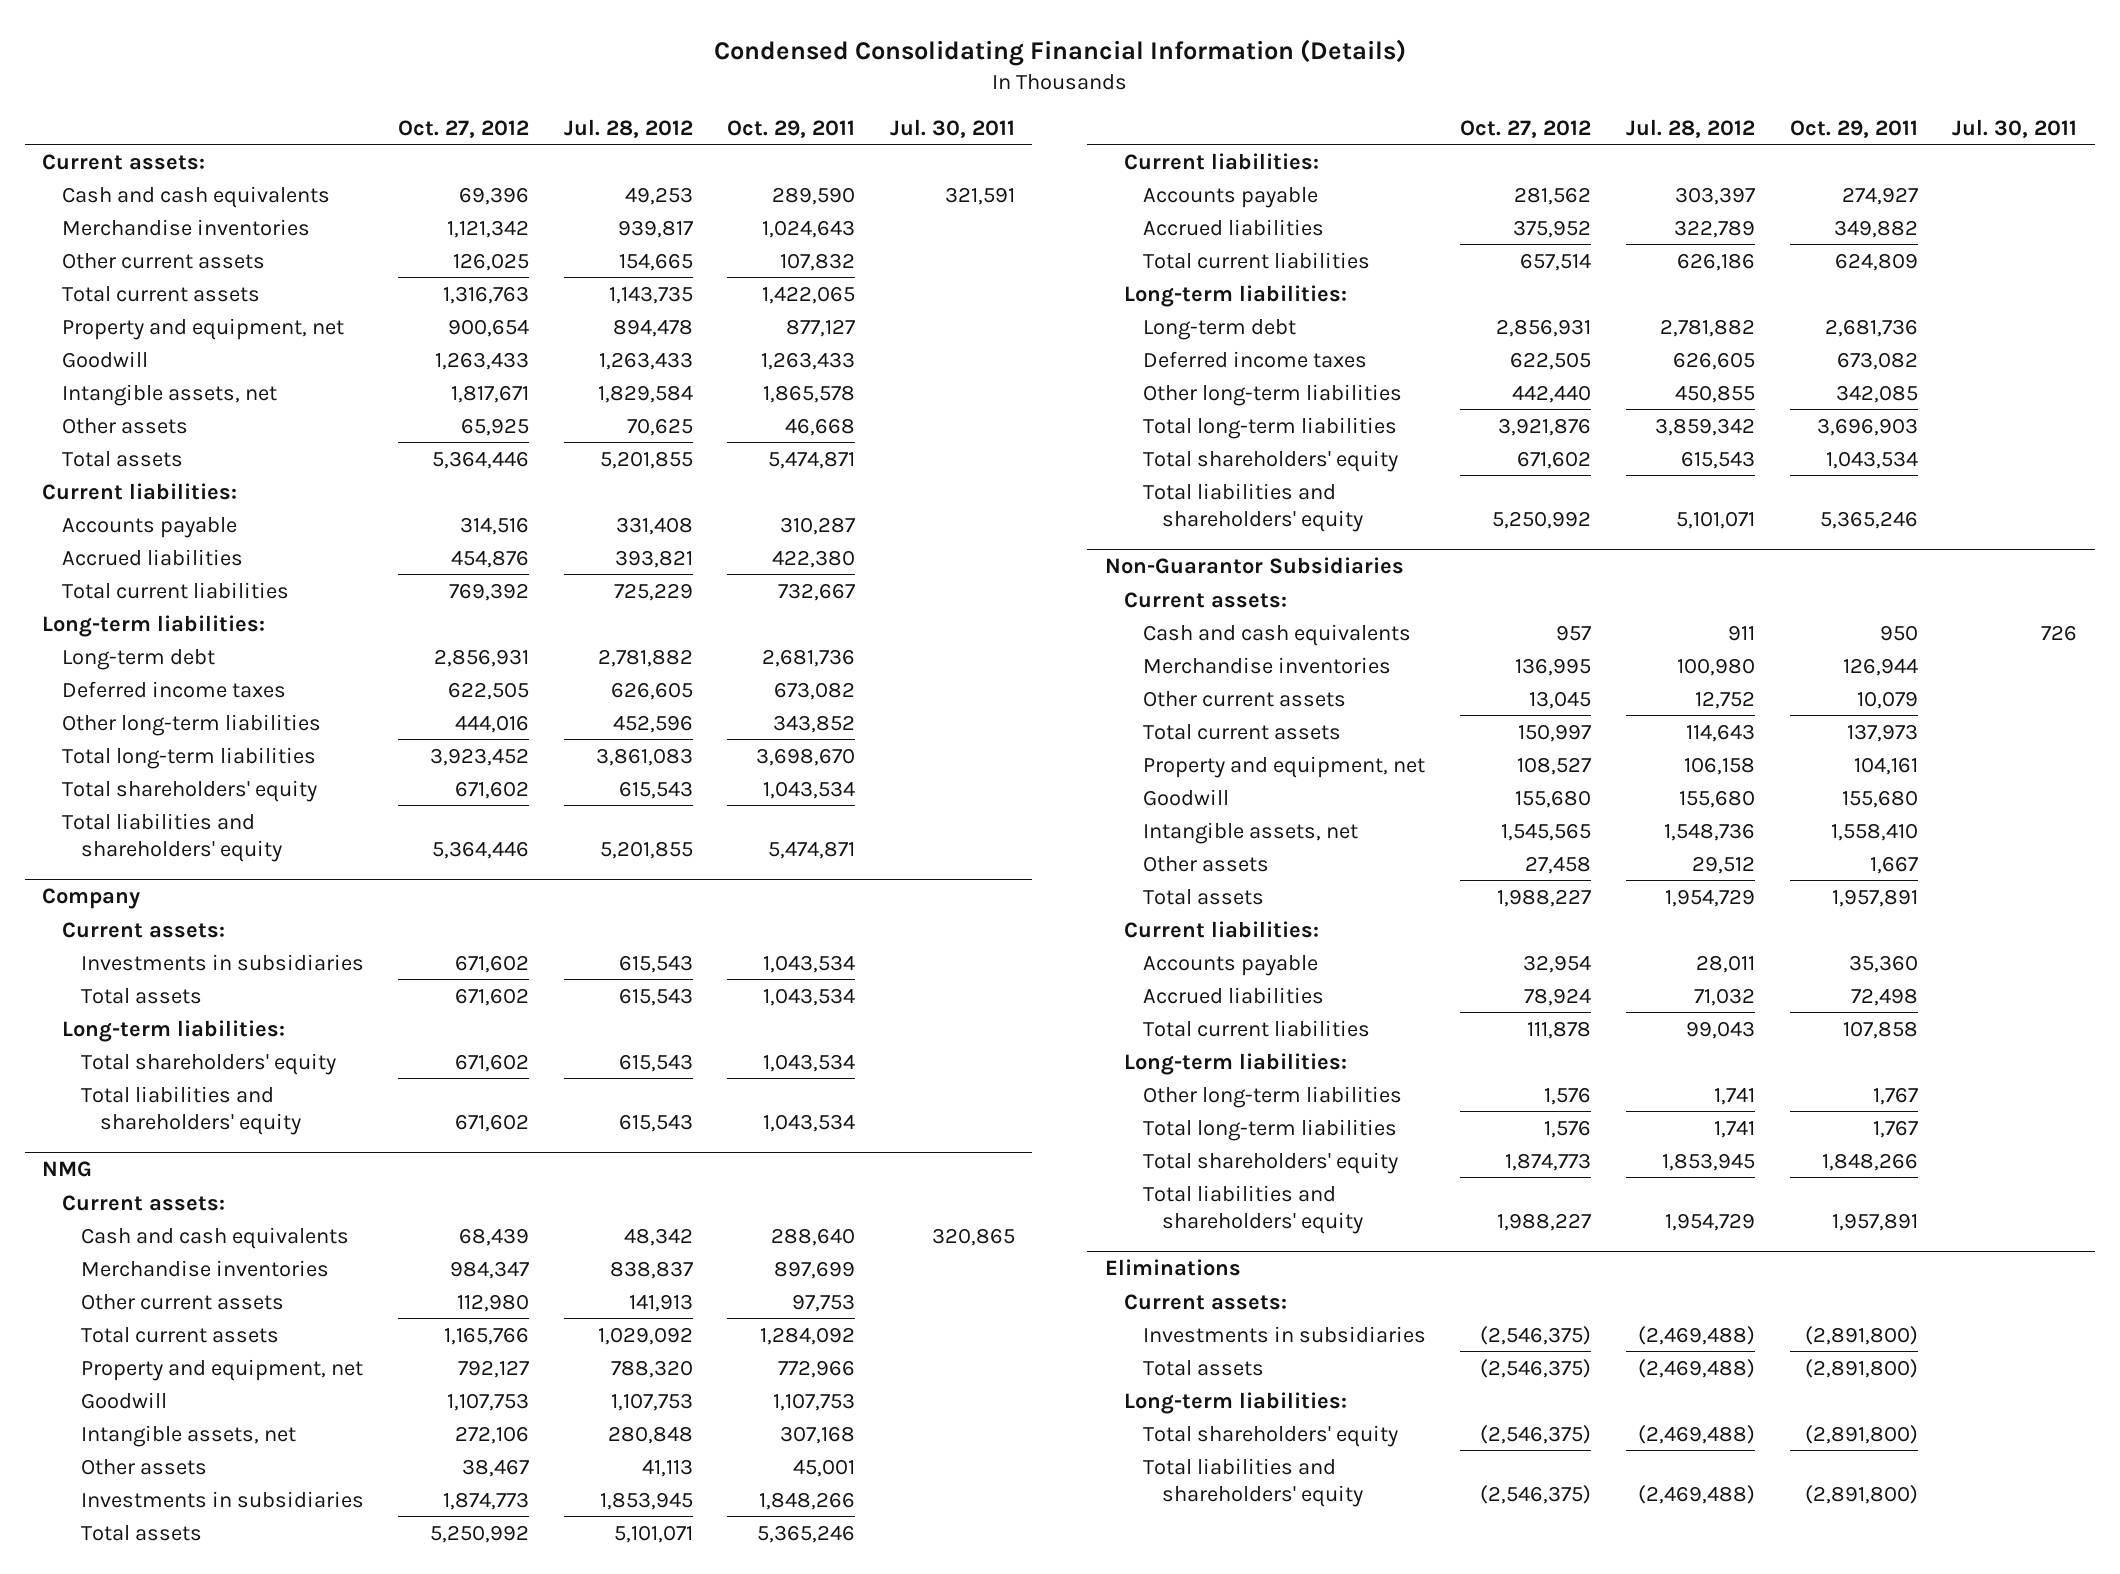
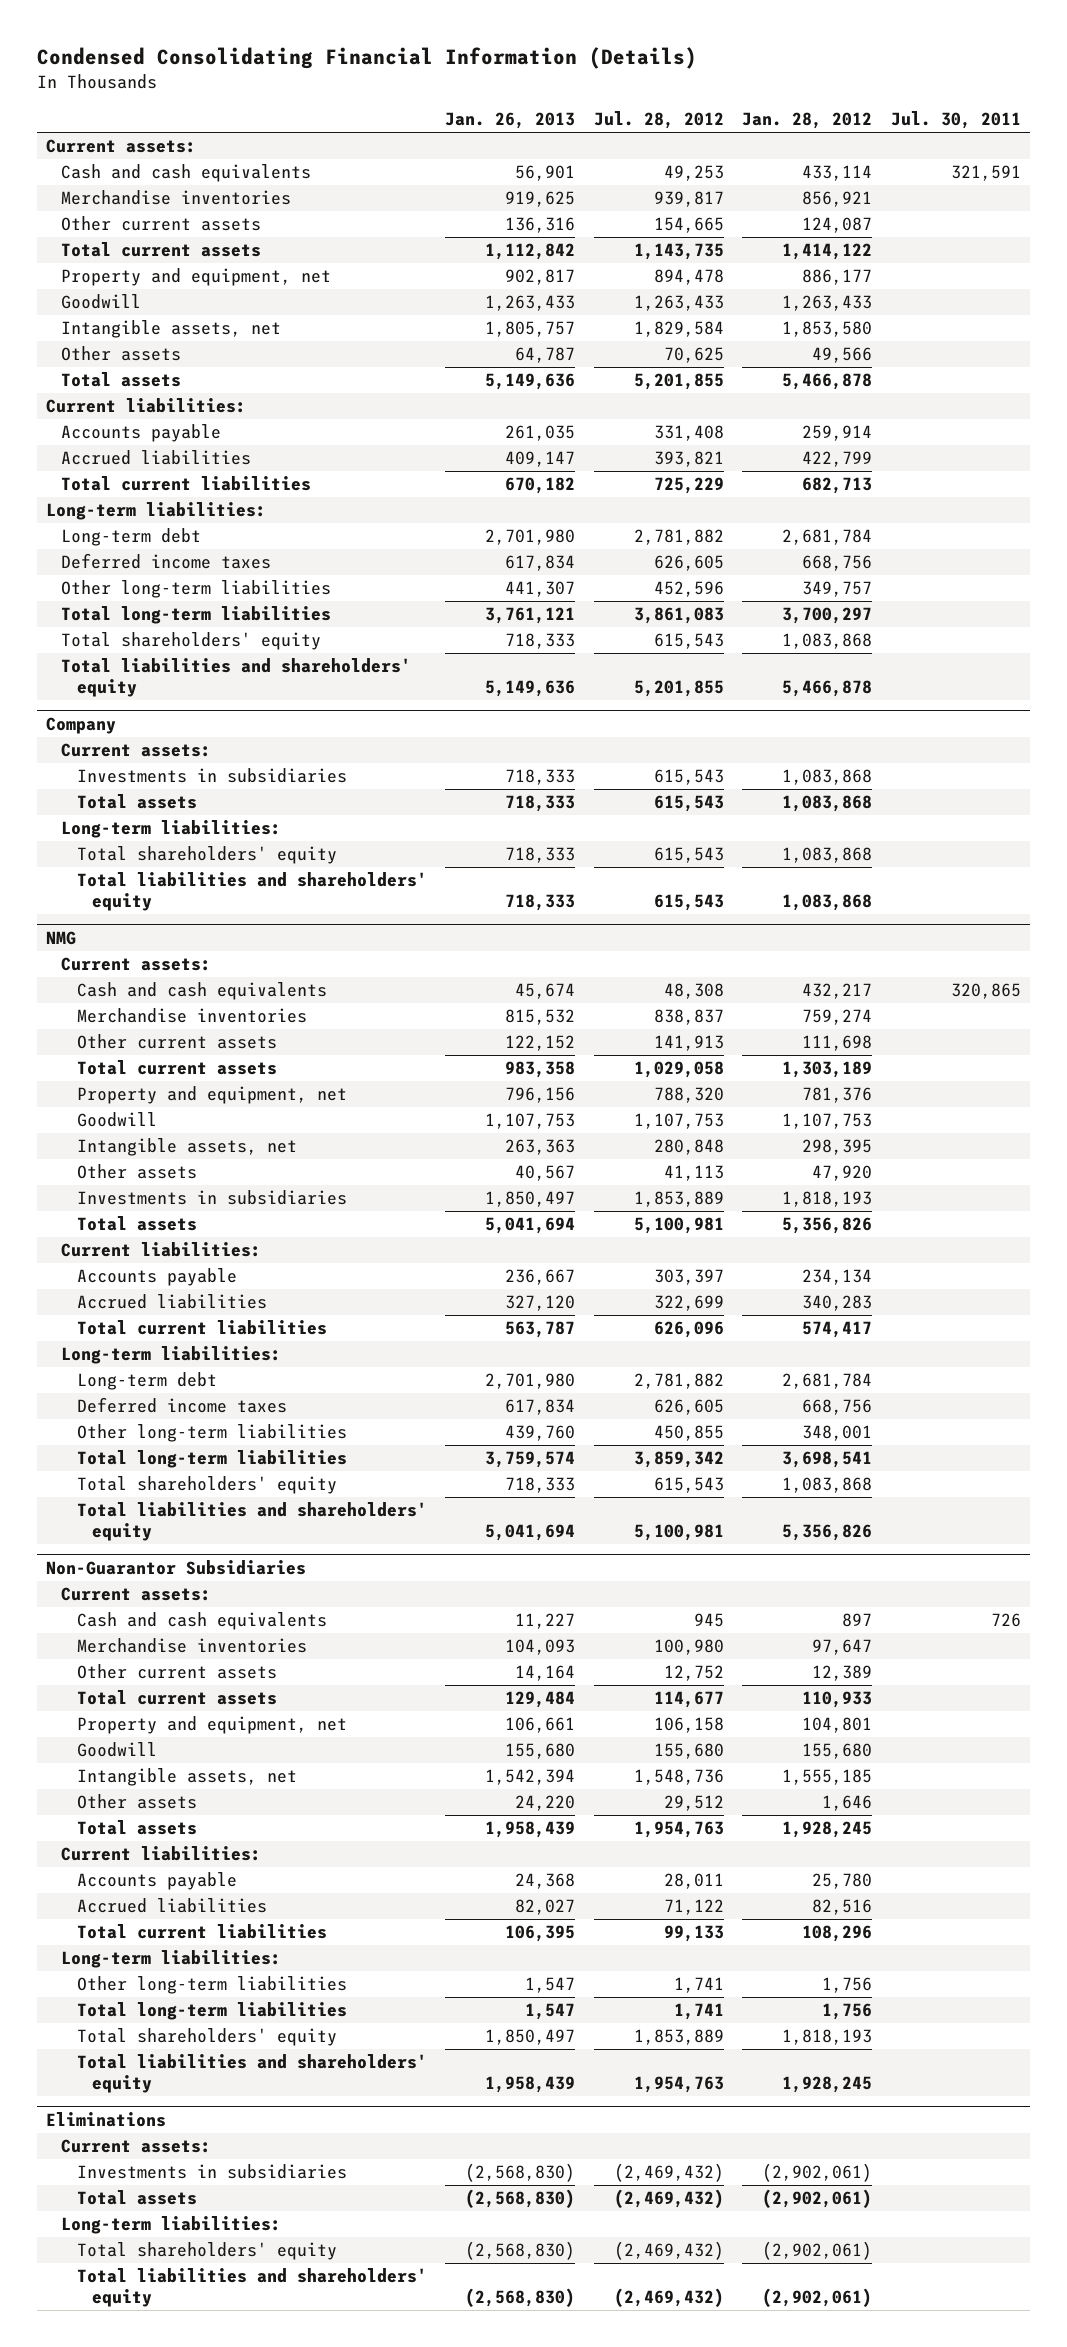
- | Oct. 27, 2012 | Jul. 28, 2012 | Oct. 29, 2011 | Jul. 30, 2011
+ | Jan. 26, 2013 | Jul. 28, 2012 | Jan. 28, 2012 | Jul. 30, 2011
@ NMG
- Cash and cash equivalents | 68,439 | 48,342 | 288,640 | 320,865
+ Cash and cash equivalents | 45,674 | 48,308 | 432,217 | 320,865
- Total current assets | 1,165,766 | 1,029,092 | 1,284,092 |
+ Total current assets | 983,358 | 1,029,058 | 1,303,189 |
- Investments in subsidiaries | 1,874,773 | 1,853,945 | 1,848,266 |
- Total assets | 5,250,992 | 5,101,071 | 5,365,246 |
+ Investments in subsidiaries | 1,850,497 | 1,853,889 | 1,818,193 |
+ Total assets | 5,041,694 | 5,100,981 | 5,356,826 |
- Accrued liabilities | 375,952 | 322,789 | 349,882 |
- Total current liabilities | 657,514 | 626,186 | 624,809 |
+ Accrued liabilities | 327,120 | 322,699 | 340,283 |
+ Total current liabilities | 563,787 | 626,096 | 574,417 |
- Total liabilities and shareholders' equity | 5,250,992 | 5,101,071 | 5,365,246 |
+ Total liabilities and shareholders' equity | 5,041,694 | 5,100,981 | 5,356,826 |
@ Non-Guarantor Subsidiaries
- Cash and cash equivalents | 957 | 911 | 950 | 726
+ Cash and cash equivalents | 11,227 | 945 | 897 | 726
- Total current assets | 150,997 | 114,643 | 137,973 |
+ Total current assets | 129,484 | 114,677 | 110,933 |
- Total assets | 1,988,227 | 1,954,729 | 1,957,891 |
+ Total assets | 1,958,439 | 1,954,763 | 1,928,245 |
- Accrued liabilities | 78,924 | 71,032 | 72,498 |
- Total current liabilities | 111,878 | 99,043 | 107,858 |
+ Accrued liabilities | 82,027 | 71,122 | 82,516 |
+ Total current liabilities | 106,395 | 99,133 | 108,296 |
- Total shareholders' equity | 1,874,773 | 1,853,945 | 1,848,266 |
- Total liabilities and shareholders' equity | 1,988,227 | 1,954,729 | 1,957,891 |
+ Total shareholders' equity | 1,850,497 | 1,853,889 | 1,818,193 |
+ Total liabilities and shareholders' equity | 1,958,439 | 1,954,763 | 1,928,245 |
@ Eliminations
- Investments in subsidiaries | (2,546,375) | (2,469,488) | (2,891,800) |
- Total assets | (2,546,375) | (2,469,488) | (2,891,800) |
+ Investments in subsidiaries | (2,568,830) | (2,469,432) | (2,902,061) |
+ Total assets | (2,568,830) | (2,469,432) | (2,902,061) |
- Total shareholders' equity | (2,546,375) | (2,469,488) | (2,891,800) |
- Total liabilities and shareholders' equity | (2,546,375) | (2,469,488) | (2,891,800) |
+ Total shareholders' equity | (2,568,830) | (2,469,432) | (2,902,061) |
+ Total liabilities and shareholders' equity | (2,568,830) | (2,469,432) | (2,902,061) |

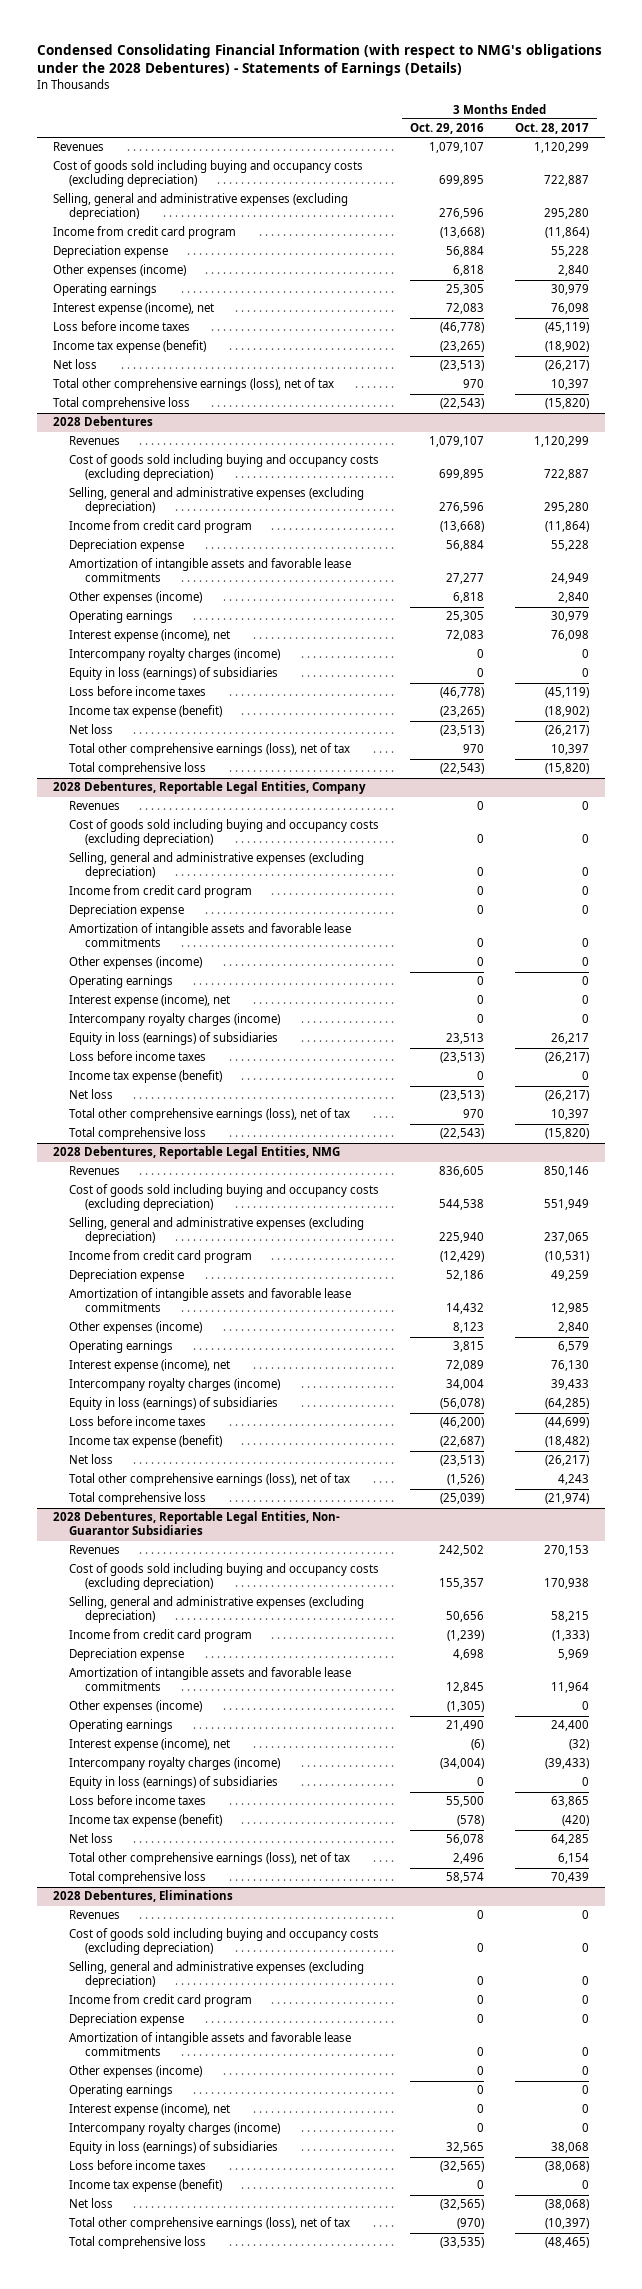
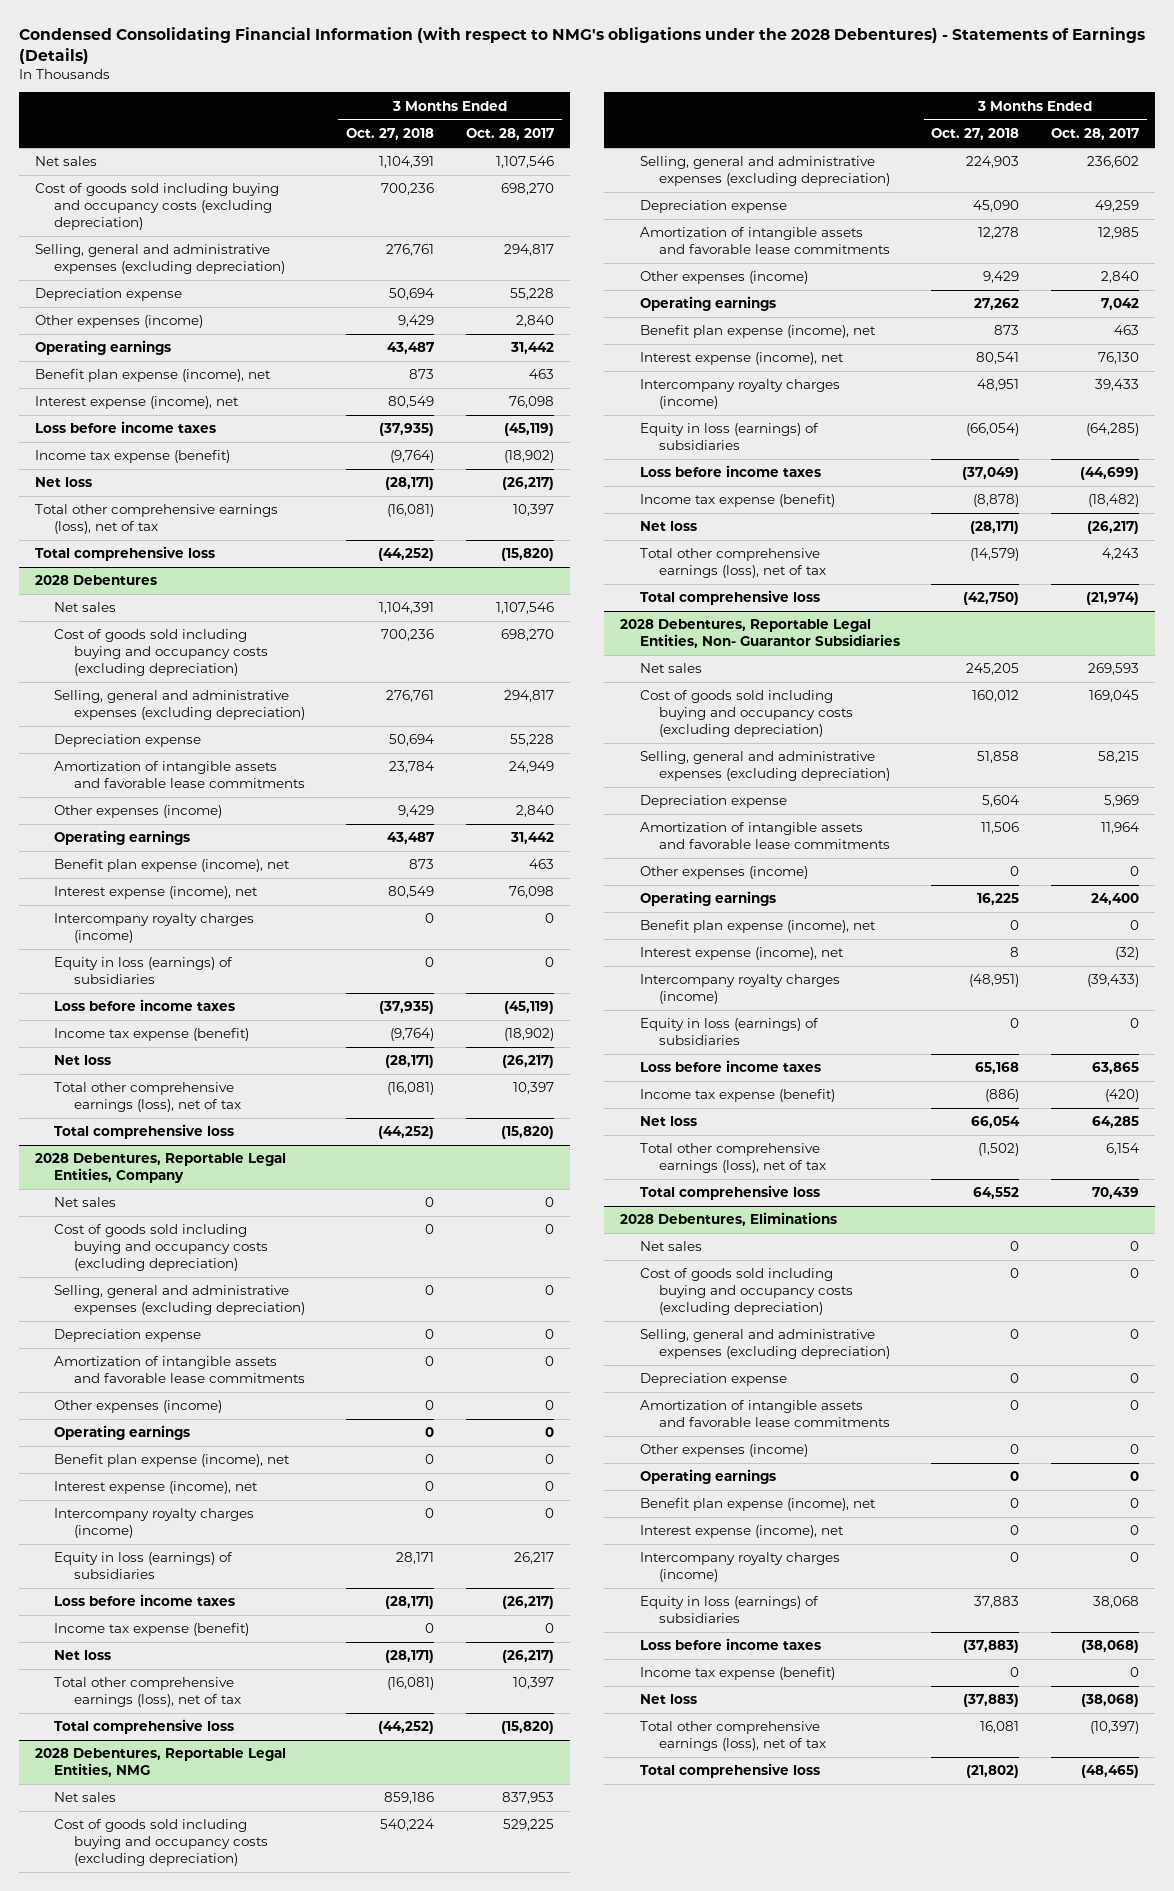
- | 3 Months Ended Oct. 29, 2016 | 3 Months Ended Oct. 28, 2017
+ | 3 Months Ended Oct. 27, 2018 | 3 Months Ended Oct. 28, 2017
- Revenues | 1,079,107 | 1,120,299
- Cost of goods sold including buying and occupancy costs (excluding depreciation) | 699,895 | 722,887
- Selling, general and administrative expenses (excluding depreciation) | 276,596 | 295,280
- Income from credit card program | (13,668) | (11,864)
+ Net sales | 1,104,391 | 1,107,546
+ Cost of goods sold including buying and occupancy costs (excluding depreciation) | 700,236 | 698,270
+ Selling, general and administrative expenses (excluding depreciation) | 276,761 | 294,817
- Operating earnings | 25,305 | 30,979
+ Operating earnings | 43,487 | 31,442
+ Benefit plan expense (income), net | 873 | 463
@ 2028 Debentures
- Revenues | 1,079,107 | 1,120,299
- Cost of goods sold including buying and occupancy costs (excluding depreciation) | 699,895 | 722,887
- Selling, general and administrative expenses (excluding depreciation) | 276,596 | 295,280
- Income from credit card program | (13,668) | (11,864)
+ Net sales | 1,104,391 | 1,107,546
+ Cost of goods sold including buying and occupancy costs (excluding depreciation) | 700,236 | 698,270
+ Selling, general and administrative expenses (excluding depreciation) | 276,761 | 294,817
- Operating earnings | 25,305 | 30,979
+ Operating earnings | 43,487 | 31,442
+ Benefit plan expense (income), net | 873 | 463
@ 2028 Debentures, Reportable Legal Entities, Company
- Revenues | 0 | 0
+ Net sales | 0 | 0
- Income from credit card program | 0 | 0
+ Benefit plan expense (income), net | 0 | 0
@ 2028 Debentures, Reportable Legal Entities, NMG
- Revenues | 836,605 | 850,146
- Cost of goods sold including buying and occupancy costs (excluding depreciation) | 544,538 | 551,949
- Selling, general and administrative expenses (excluding depreciation) | 225,940 | 237,065
- Income from credit card program | (12,429) | (10,531)
+ Net sales | 859,186 | 837,953
+ Cost of goods sold including buying and occupancy costs (excluding depreciation) | 540,224 | 529,225
+ Selling, general and administrative expenses (excluding depreciation) | 224,903 | 236,602
- Operating earnings | 3,815 | 6,579
+ Operating earnings | 27,262 | 7,042
+ Benefit plan expense (income), net | 873 | 463
@ 2028 Debentures, Reportable Legal Entities, Non- Guarantor Subsidiaries
- Revenues | 242,502 | 270,153
- Cost of goods sold including buying and occupancy costs (excluding depreciation) | 155,357 | 170,938
+ Net sales | 245,205 | 269,593
+ Cost of goods sold including buying and occupancy costs (excluding depreciation) | 160,012 | 169,045
- Income from credit card program | (1,239) | (1,333)
+ Benefit plan expense (income), net | 0 | 0
@ 2028 Debentures, Eliminations
- Revenues | 0 | 0
+ Net sales | 0 | 0
- Income from credit card program | 0 | 0
+ Benefit plan expense (income), net | 0 | 0

